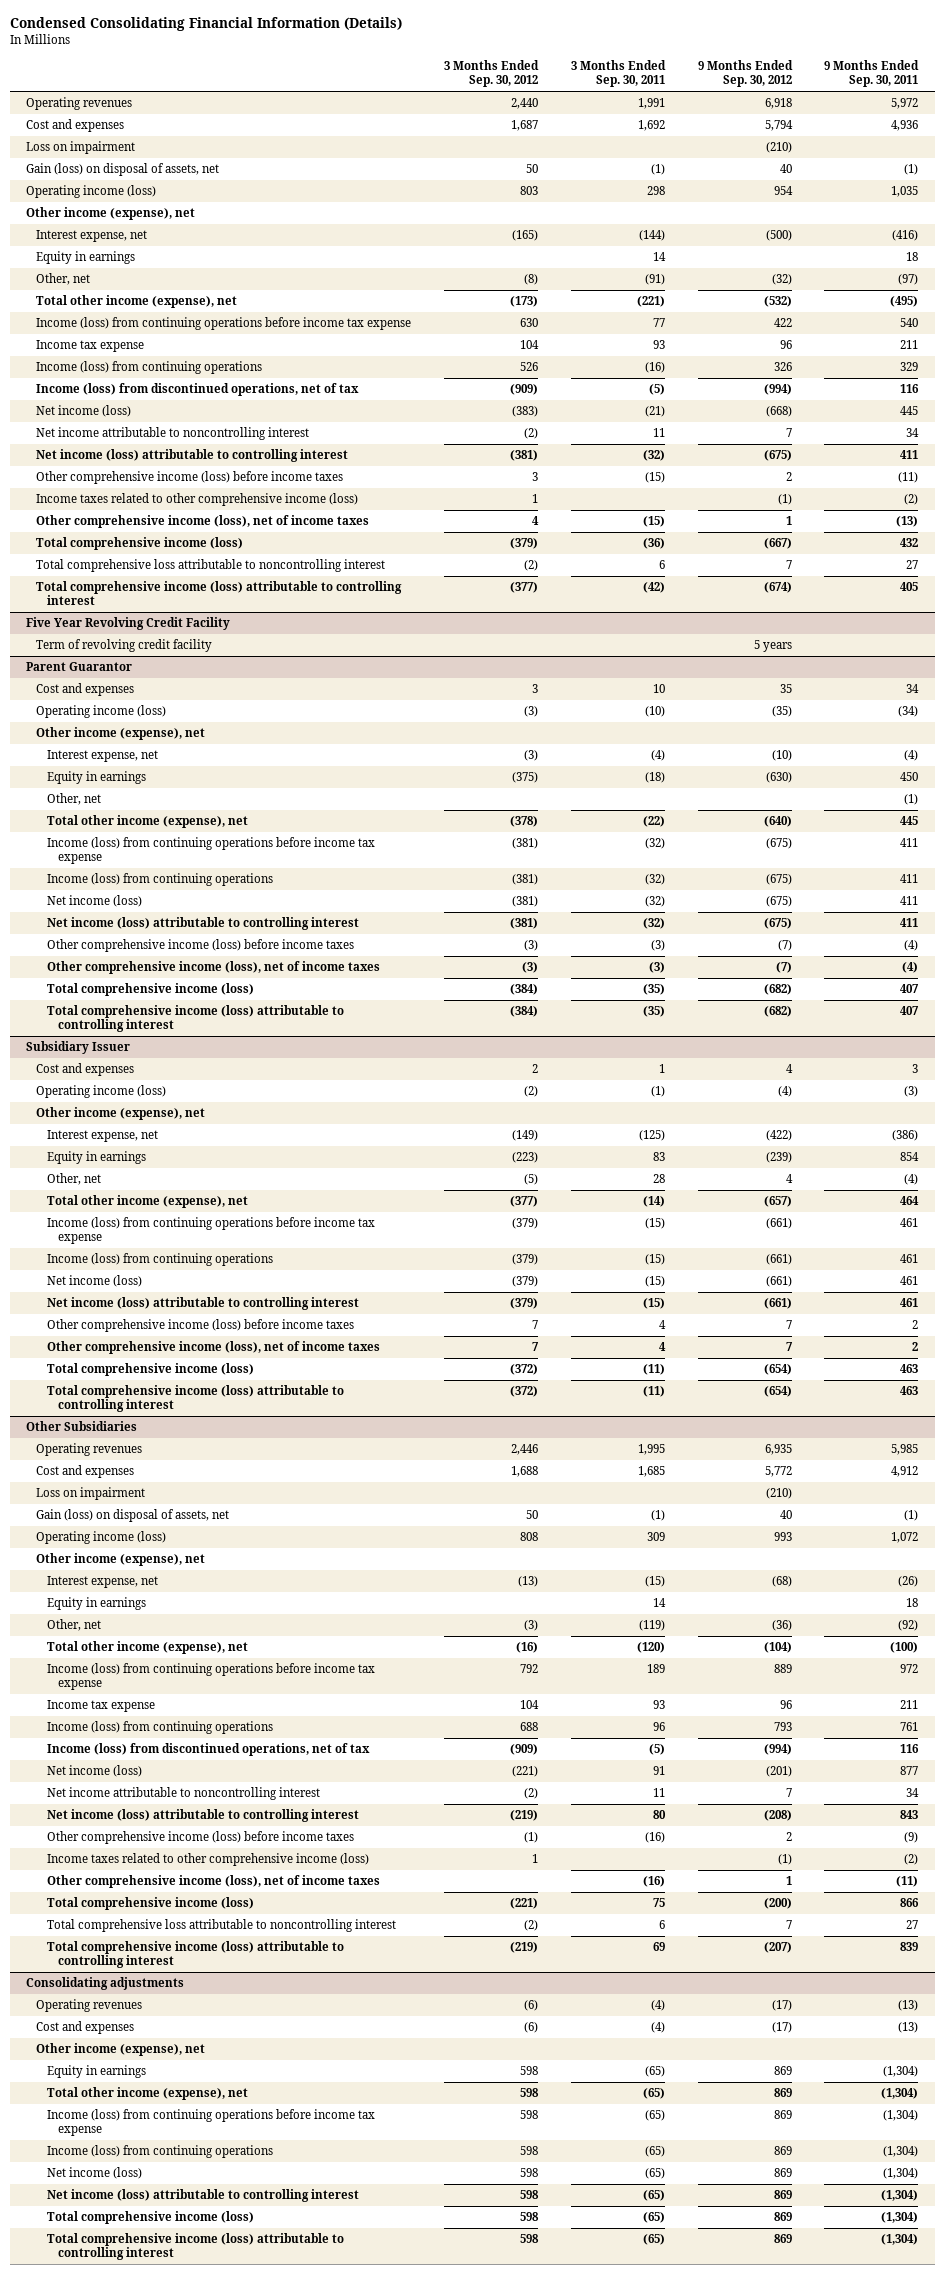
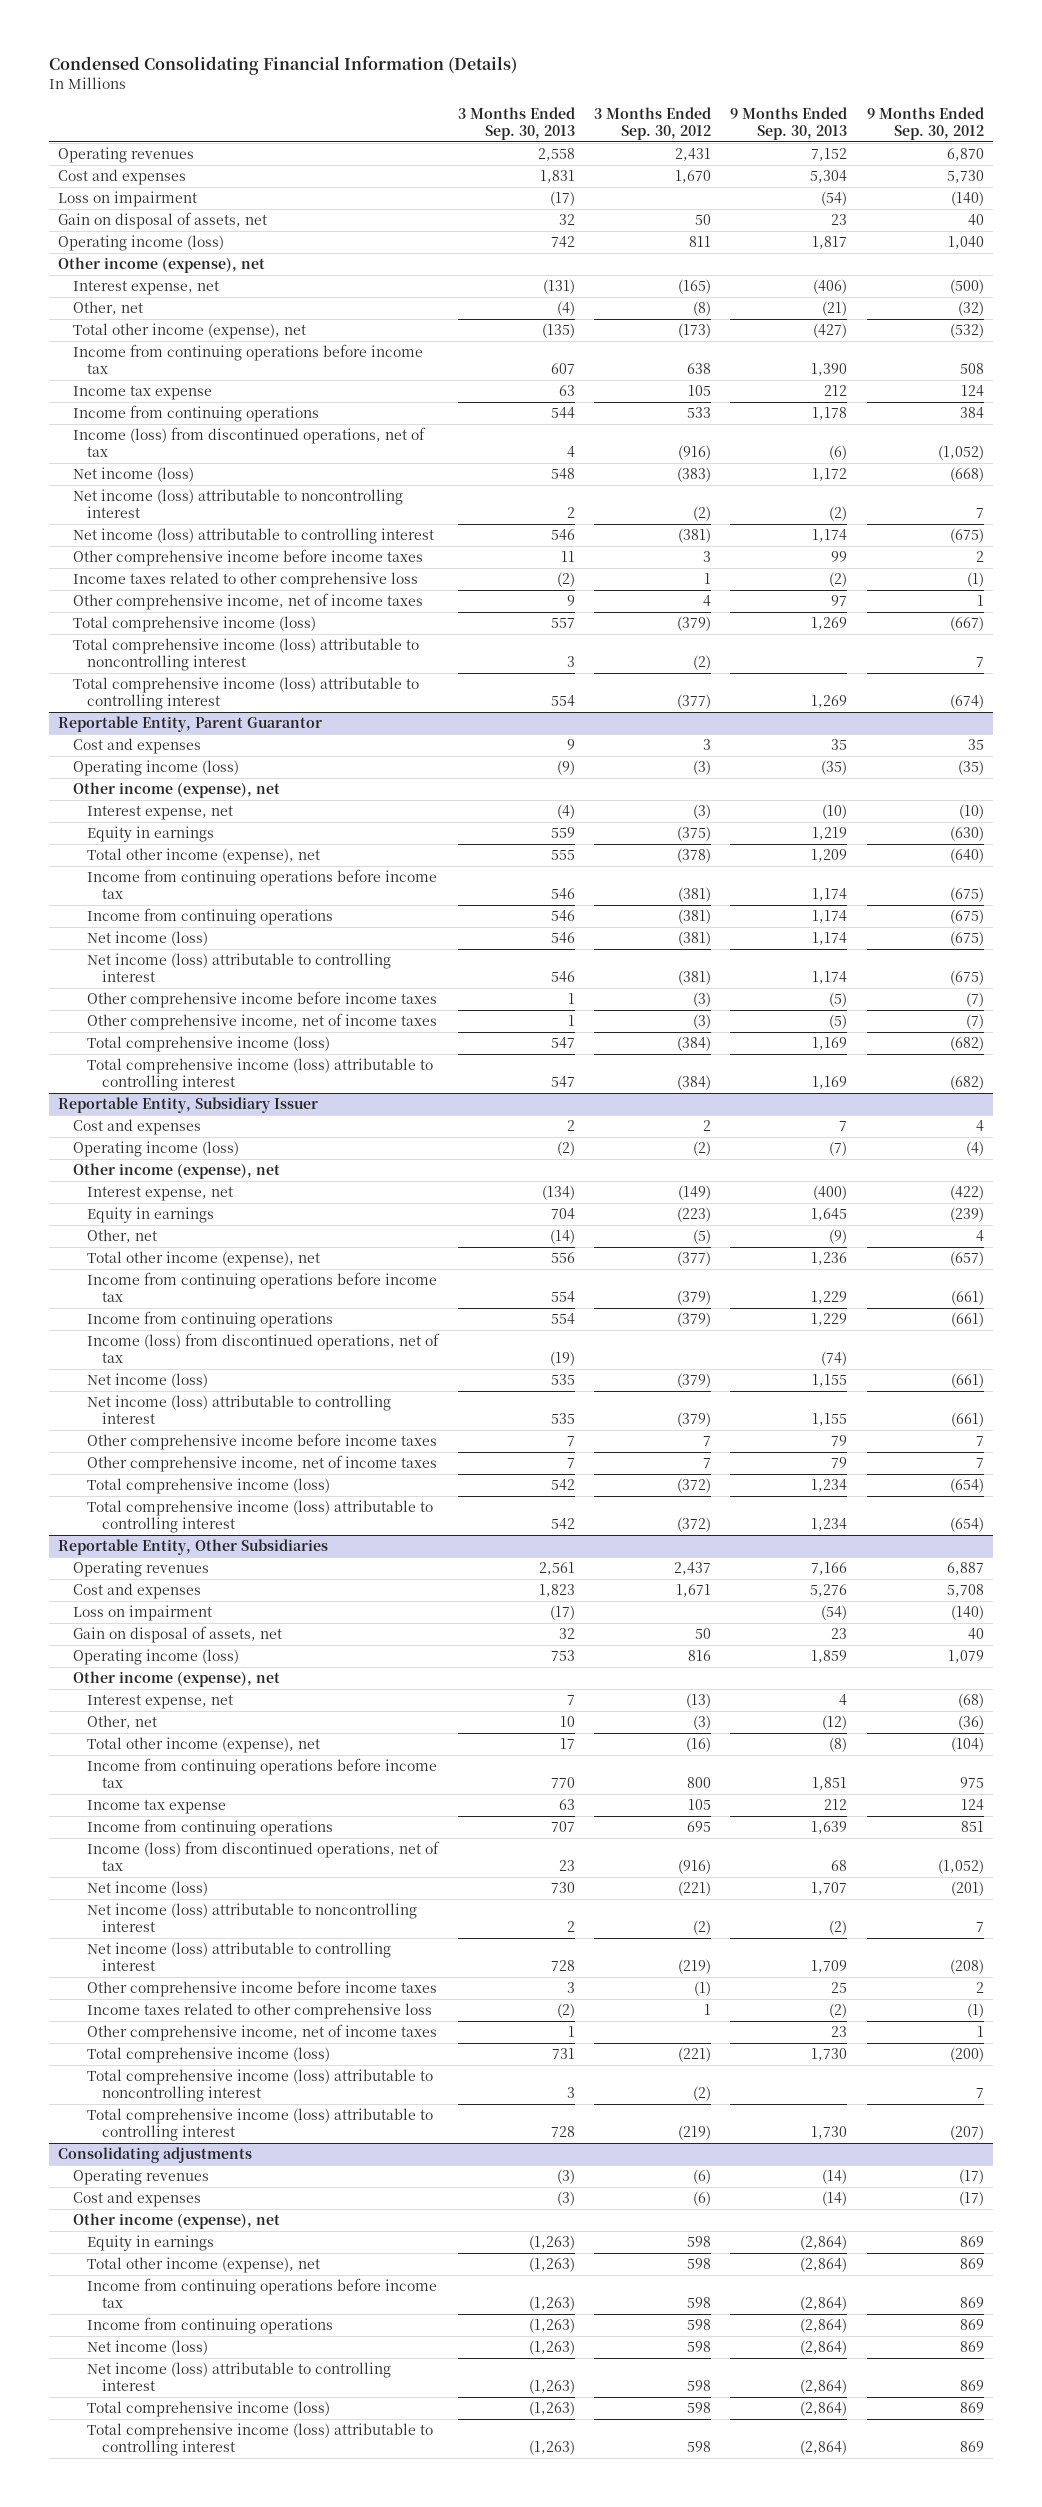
- | 3 Months Ended Sep. 30, 2012 | 3 Months Ended Sep. 30, 2011 | 9 Months Ended Sep. 30, 2012 | 9 Months Ended Sep. 30, 2011
+ | 3 Months Ended Sep. 30, 2013 | 3 Months Ended Sep. 30, 2012 | 9 Months Ended Sep. 30, 2013 | 9 Months Ended Sep. 30, 2012
- Operating revenues | 2,440 | 1,991 | 6,918 | 5,972
- Cost and expenses | 1,687 | 1,692 | 5,794 | 4,936
- Loss on impairment | | | (210) |
- Gain (loss) on disposal of assets, net | 50 | (1) | 40 | (1)
- Operating income (loss) | 803 | 298 | 954 | 1,035
+ Operating revenues | 2,558 | 2,431 | 7,152 | 6,870
+ Cost and expenses | 1,831 | 1,670 | 5,304 | 5,730
+ Loss on impairment | (17) | | (54) | (140)
+ Gain on disposal of assets, net | 32 | 50 | 23 | 40
+ Operating income (loss) | 742 | 811 | 1,817 | 1,040
- Equity in earnings | | 14 | | 18
- Income (loss) from continuing operations before income tax expense | 630 | 77 | 422 | 540
- Income tax expense | 104 | 93 | 96 | 211
- Income (loss) from continuing operations | 526 | (16) | 326 | 329
- Income (loss) from discontinued operations, net of tax | (909) | (5) | (994) | 116
+ Income from continuing operations before income tax | 607 | 638 | 1,390 | 508
+ Income tax expense | 63 | 105 | 212 | 124
+ Income from continuing operations | 544 | 533 | 1,178 | 384
+ Income (loss) from discontinued operations, net of tax | 4 | (916) | (6) | (1,052)
- Net income attributable to noncontrolling interest | (2) | 11 | 7 | 34
+ Net income (loss) attributable to noncontrolling interest | 2 | (2) | (2) | 7
- Other comprehensive income (loss) before income taxes | 3 | (15) | 2 | (11)
- Income taxes related to other comprehensive income (loss) | 1 | | (1) | (2)
- Other comprehensive income (loss), net of income taxes | 4 | (15) | 1 | (13)
+ Other comprehensive income before income taxes | 11 | 3 | 99 | 2
+ Income taxes related to other comprehensive loss | (2) | 1 | (2) | (1)
+ Other comprehensive income, net of income taxes | 9 | 4 | 97 | 1
- Total comprehensive loss attributable to noncontrolling interest | (2) | 6 | 7 | 27
+ Total comprehensive income (loss) attributable to noncontrolling interest | 3 | (2) | | 7
- Five Year Revolving Credit Facility
- Term of revolving credit facility | | | 5 years |
- Parent Guarantor
+ Reportable Entity, Parent Guarantor
- Other, net | | | | (1)
- Income (loss) from continuing operations before income tax expense | (381) | (32) | (675) | 411
- Income (loss) from continuing operations | (381) | (32) | (675) | 411
+ Income from continuing operations before income tax | 546 | (381) | 1,174 | (675)
+ Income from continuing operations | 546 | (381) | 1,174 | (675)
- Other comprehensive income (loss) before income taxes | (3) | (3) | (7) | (4)
- Other comprehensive income (loss), net of income taxes | (3) | (3) | (7) | (4)
+ Other comprehensive income before income taxes | 1 | (3) | (5) | (7)
+ Other comprehensive income, net of income taxes | 1 | (3) | (5) | (7)
- Subsidiary Issuer
+ Reportable Entity, Subsidiary Issuer
- Income (loss) from continuing operations before income tax expense | (379) | (15) | (661) | 461
- Income (loss) from continuing operations | (379) | (15) | (661) | 461
+ Income from continuing operations before income tax | 554 | (379) | 1,229 | (661)
+ Income from continuing operations | 554 | (379) | 1,229 | (661)
+ Income (loss) from discontinued operations, net of tax | (19) | | (74) |
- Other comprehensive income (loss) before income taxes | 7 | 4 | 7 | 2
- Other comprehensive income (loss), net of income taxes | 7 | 4 | 7 | 2
+ Other comprehensive income before income taxes | 7 | 7 | 79 | 7
+ Other comprehensive income, net of income taxes | 7 | 7 | 79 | 7
- Other Subsidiaries
- Operating revenues | 2,446 | 1,995 | 6,935 | 5,985
- Cost and expenses | 1,688 | 1,685 | 5,772 | 4,912
- Loss on impairment | | | (210) |
- Gain (loss) on disposal of assets, net | 50 | (1) | 40 | (1)
- Operating income (loss) | 808 | 309 | 993 | 1,072
+ Reportable Entity, Other Subsidiaries
+ Operating revenues | 2,561 | 2,437 | 7,166 | 6,887
+ Cost and expenses | 1,823 | 1,671 | 5,276 | 5,708
+ Loss on impairment | (17) | | (54) | (140)
+ Gain on disposal of assets, net | 32 | 50 | 23 | 40
+ Operating income (loss) | 753 | 816 | 1,859 | 1,079
- Equity in earnings | | 14 | | 18
- Income (loss) from continuing operations before income tax expense | 792 | 189 | 889 | 972
- Income tax expense | 104 | 93 | 96 | 211
- Income (loss) from continuing operations | 688 | 96 | 793 | 761
- Income (loss) from discontinued operations, net of tax | (909) | (5) | (994) | 116
+ Income from continuing operations before income tax | 770 | 800 | 1,851 | 975
+ Income tax expense | 63 | 105 | 212 | 124
+ Income from continuing operations | 707 | 695 | 1,639 | 851
+ Income (loss) from discontinued operations, net of tax | 23 | (916) | 68 | (1,052)
- Net income attributable to noncontrolling interest | (2) | 11 | 7 | 34
+ Net income (loss) attributable to noncontrolling interest | 2 | (2) | (2) | 7
- Other comprehensive income (loss) before income taxes | (1) | (16) | 2 | (9)
- Income taxes related to other comprehensive income (loss) | 1 | | (1) | (2)
- Other comprehensive income (loss), net of income taxes | | (16) | 1 | (11)
+ Other comprehensive income before income taxes | 3 | (1) | 25 | 2
+ Income taxes related to other comprehensive loss | (2) | 1 | (2) | (1)
+ Other comprehensive income, net of income taxes | 1 | | 23 | 1
- Total comprehensive loss attributable to noncontrolling interest | (2) | 6 | 7 | 27
+ Total comprehensive income (loss) attributable to noncontrolling interest | 3 | (2) | | 7
@ Consolidating adjustments
- Income (loss) from continuing operations before income tax expense | 598 | (65) | 869 | (1,304)
- Income (loss) from continuing operations | 598 | (65) | 869 | (1,304)
+ Income from continuing operations before income tax | (1,263) | 598 | (2,864) | 869
+ Income from continuing operations | (1,263) | 598 | (2,864) | 869

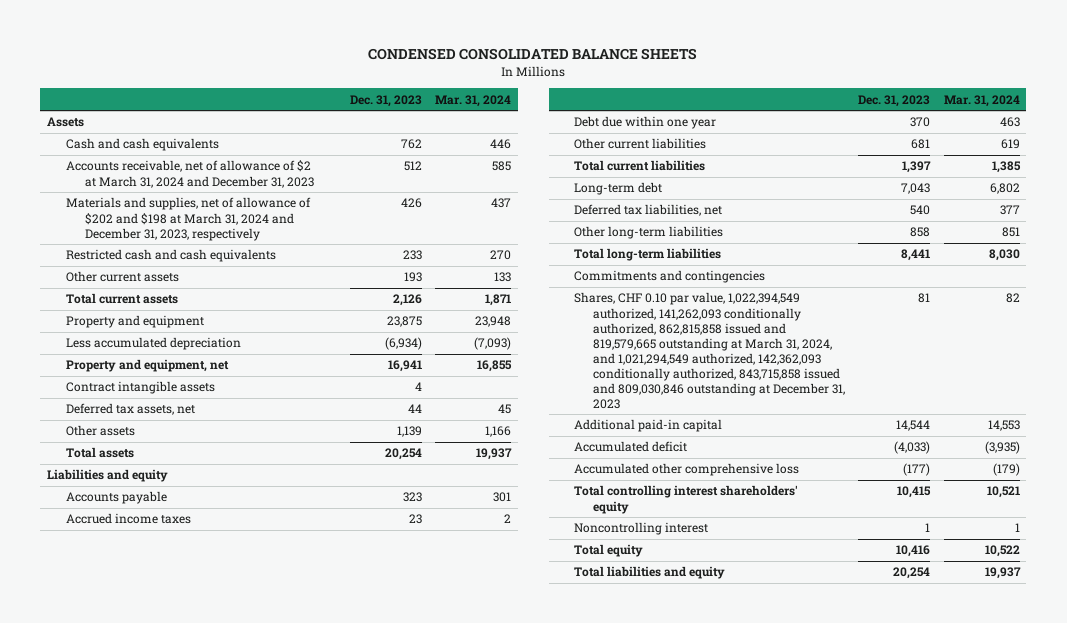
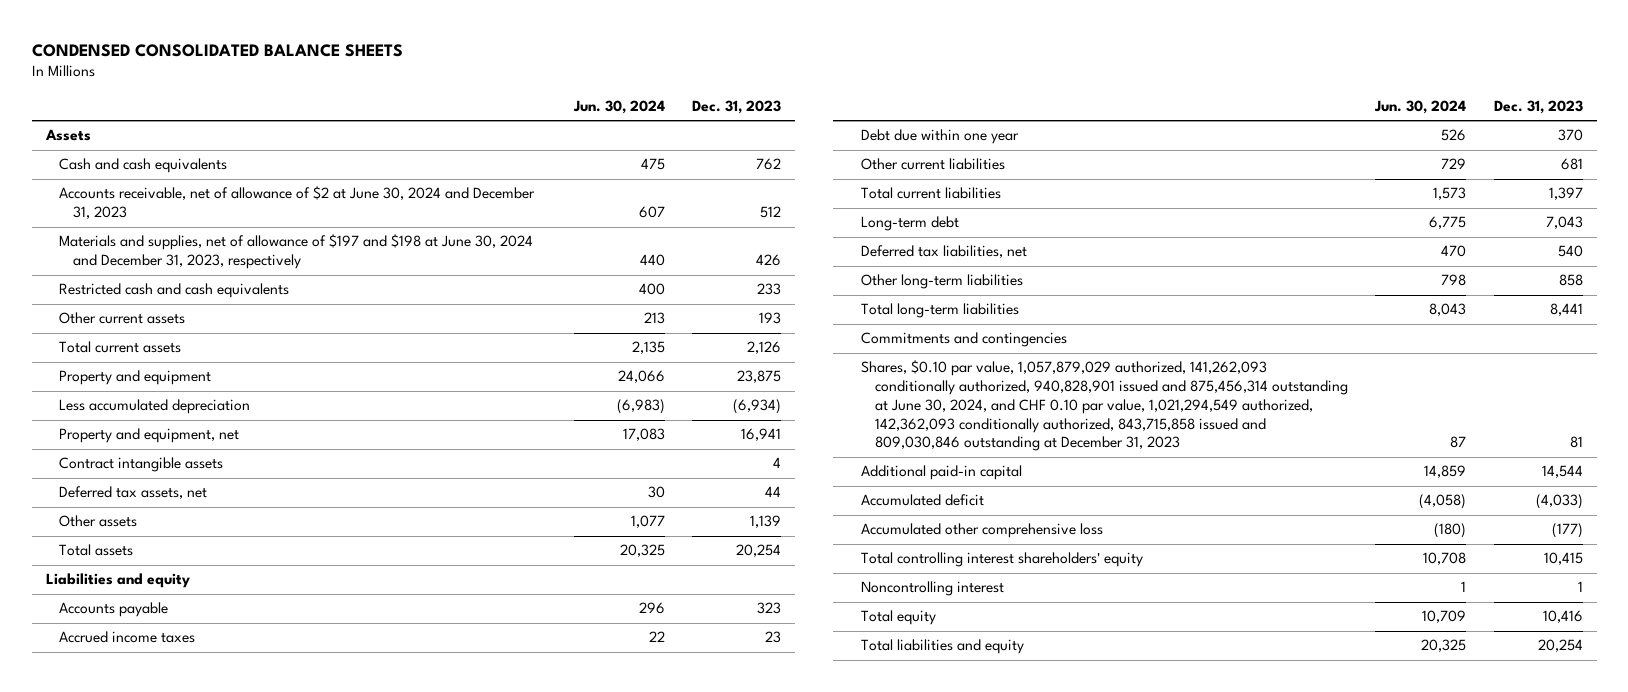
- | Dec. 31, 2023 | Mar. 31, 2024
+ | Jun. 30, 2024 | Dec. 31, 2023
- Accounts receivable, net of allowance of $2 at March 31, 2024 and December 31, 2023 | 512 | 585
- Materials and supplies, net of allowance of $202 and $198 at March 31, 2024 and December 31, 2023, respectively | 426 | 437
+ Accounts receivable, net of allowance of $2 at June 30, 2024 and December 31, 2023 | 607 | 512
+ Materials and supplies, net of allowance of $197 and $198 at June 30, 2024 and December 31, 2023, respectively | 440 | 426
- Shares, CHF 0.10 par value, 1,022,394,549 authorized, 141,262,093 conditionally authorized, 862,815,858 issued and 819,579,665 outstanding at March 31, 2024, and 1,021,294,549 authorized, 142,362,093 conditionally authorized, 843,715,858 issued and 809,030,846 outstanding at December 31, 2023 | 81 | 82
+ Shares, $0.10 par value, 1,057,879,029 authorized, 141,262,093 conditionally authorized, 940,828,901 issued and 875,456,314 outstanding at June 30, 2024, and CHF 0.10 par value, 1,021,294,549 authorized, 142,362,093 conditionally authorized, 843,715,858 issued and 809,030,846 outstanding at December 31, 2023 | 87 | 81

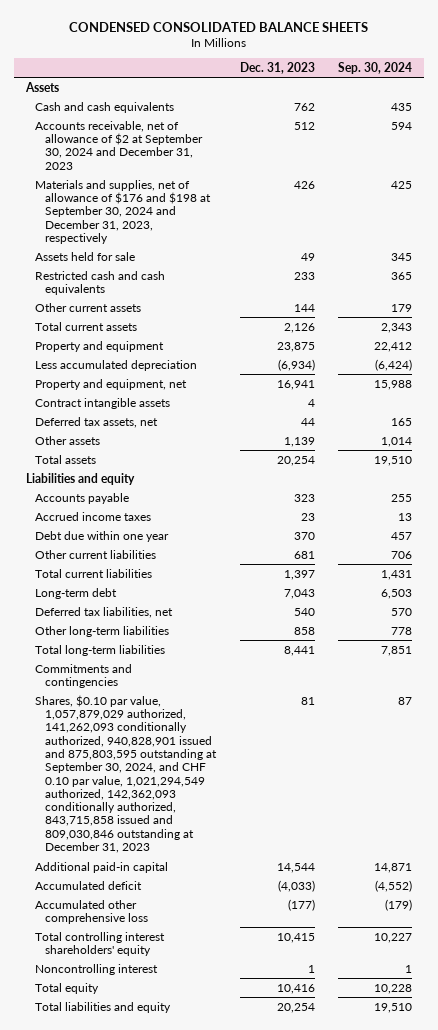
- | Jun. 30, 2024 | Dec. 31, 2023
+ | Dec. 31, 2023 | Sep. 30, 2024
- Accounts receivable, net of allowance of $2 at June 30, 2024 and December 31, 2023 | 607 | 512
- Materials and supplies, net of allowance of $197 and $198 at June 30, 2024 and December 31, 2023, respectively | 440 | 426
+ Accounts receivable, net of allowance of $2 at September 30, 2024 and December 31, 2023 | 512 | 594
+ Materials and supplies, net of allowance of $176 and $198 at September 30, 2024 and December 31, 2023, respectively | 426 | 425
+ Assets held for sale | 49 | 345
- Other current assets | 213 | 193
+ Other current assets | 144 | 179
- Shares, $0.10 par value, 1,057,879,029 authorized, 141,262,093 conditionally authorized, 940,828,901 issued and 875,456,314 outstanding at June 30, 2024, and CHF 0.10 par value, 1,021,294,549 authorized, 142,362,093 conditionally authorized, 843,715,858 issued and 809,030,846 outstanding at December 31, 2023 | 87 | 81
+ Shares, $0.10 par value, 1,057,879,029 authorized, 141,262,093 conditionally authorized, 940,828,901 issued and 875,803,595 outstanding at September 30, 2024, and CHF 0.10 par value, 1,021,294,549 authorized, 142,362,093 conditionally authorized, 843,715,858 issued and 809,030,846 outstanding at December 31, 2023 | 81 | 87

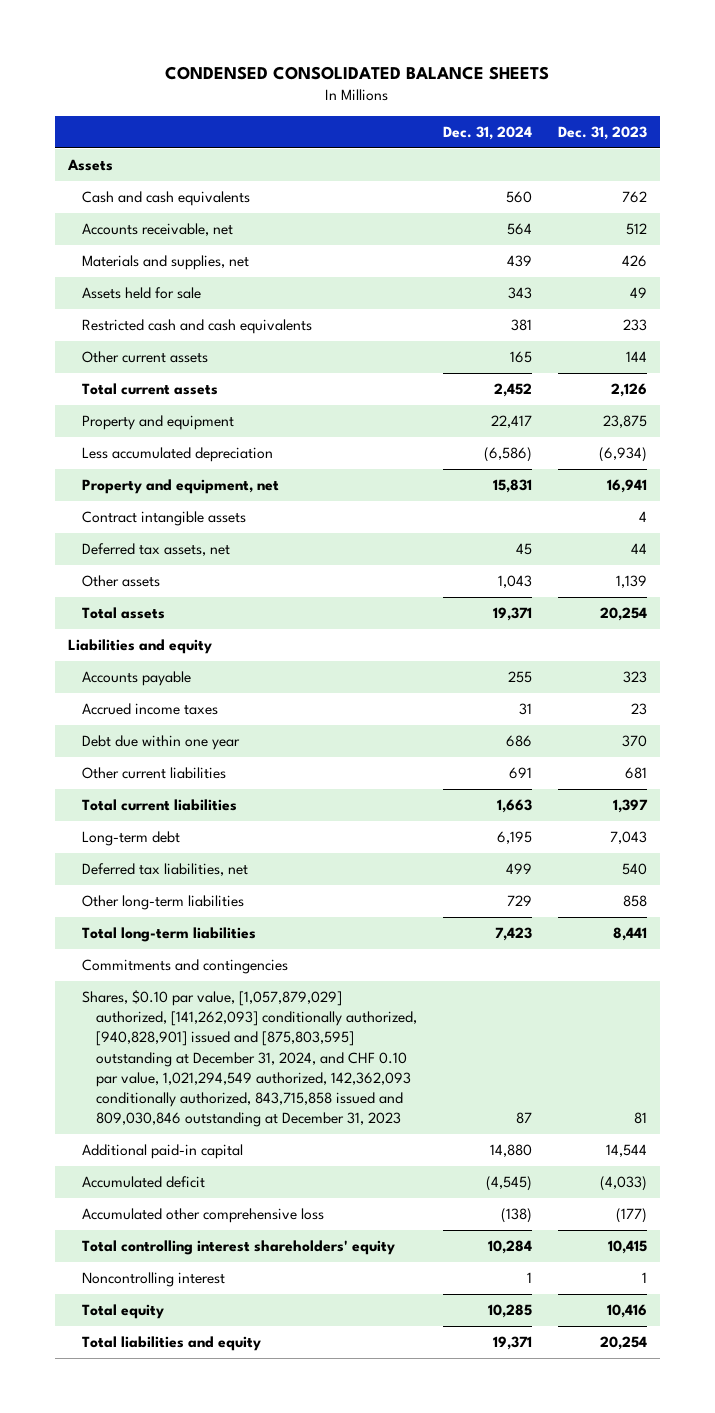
- | Dec. 31, 2023 | Sep. 30, 2024
+ | Dec. 31, 2024 | Dec. 31, 2023
- Accounts receivable, net of allowance of $2 at September 30, 2024 and December 31, 2023 | 512 | 594
- Materials and supplies, net of allowance of $176 and $198 at September 30, 2024 and December 31, 2023, respectively | 426 | 425
+ Accounts receivable, net | 564 | 512
+ Materials and supplies, net | 439 | 426
- Shares, $0.10 par value, 1,057,879,029 authorized, 141,262,093 conditionally authorized, 940,828,901 issued and 875,803,595 outstanding at September 30, 2024, and CHF 0.10 par value, 1,021,294,549 authorized, 142,362,093 conditionally authorized, 843,715,858 issued and 809,030,846 outstanding at December 31, 2023 | 81 | 87
+ Shares, $0.10 par value, [1,057,879,029] authorized, [141,262,093] conditionally authorized, [940,828,901] issued and [875,803,595] outstanding at December 31, 2024, and CHF 0.10 par value, 1,021,294,549 authorized, 142,362,093 conditionally authorized, 843,715,858 issued and 809,030,846 outstanding at December 31, 2023 | 87 | 81

